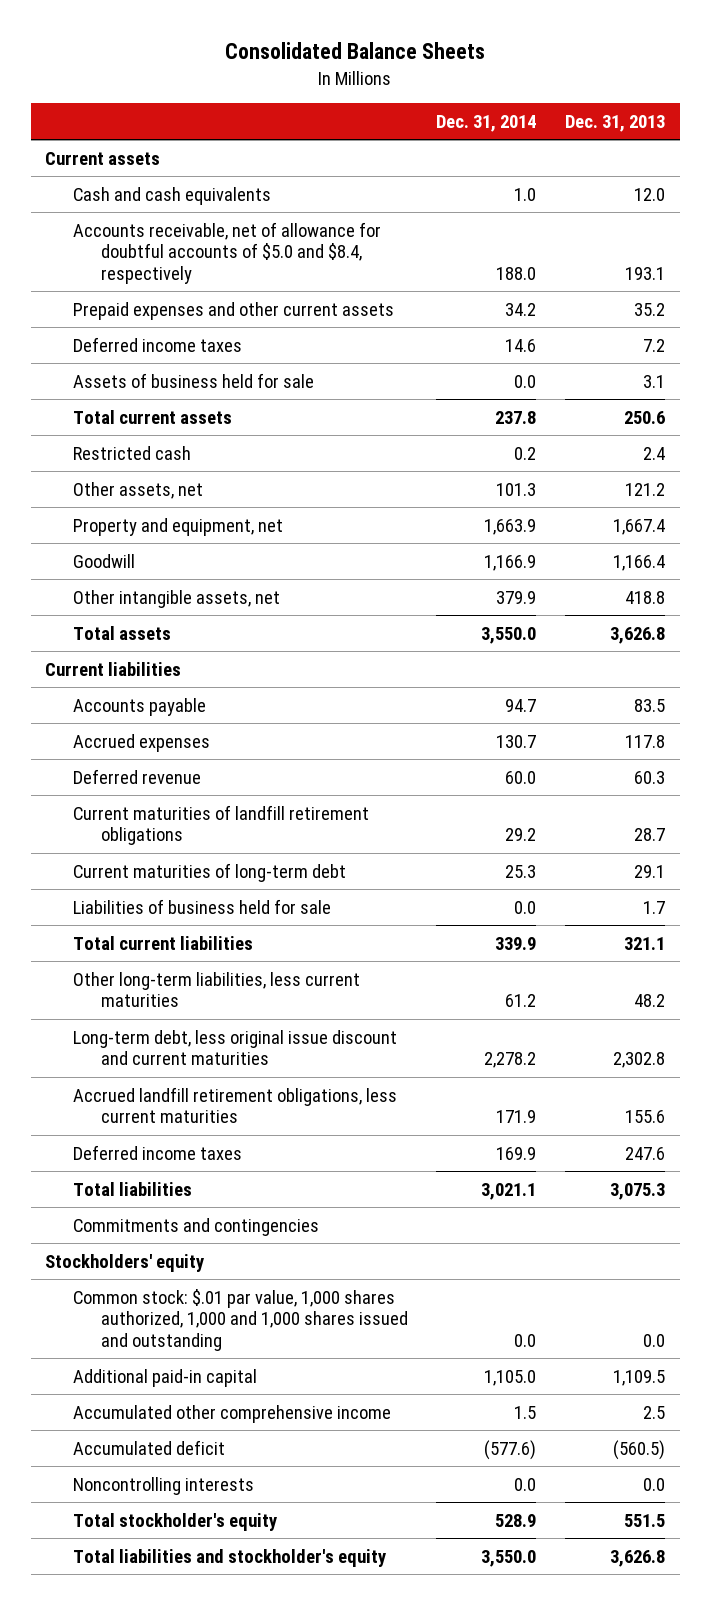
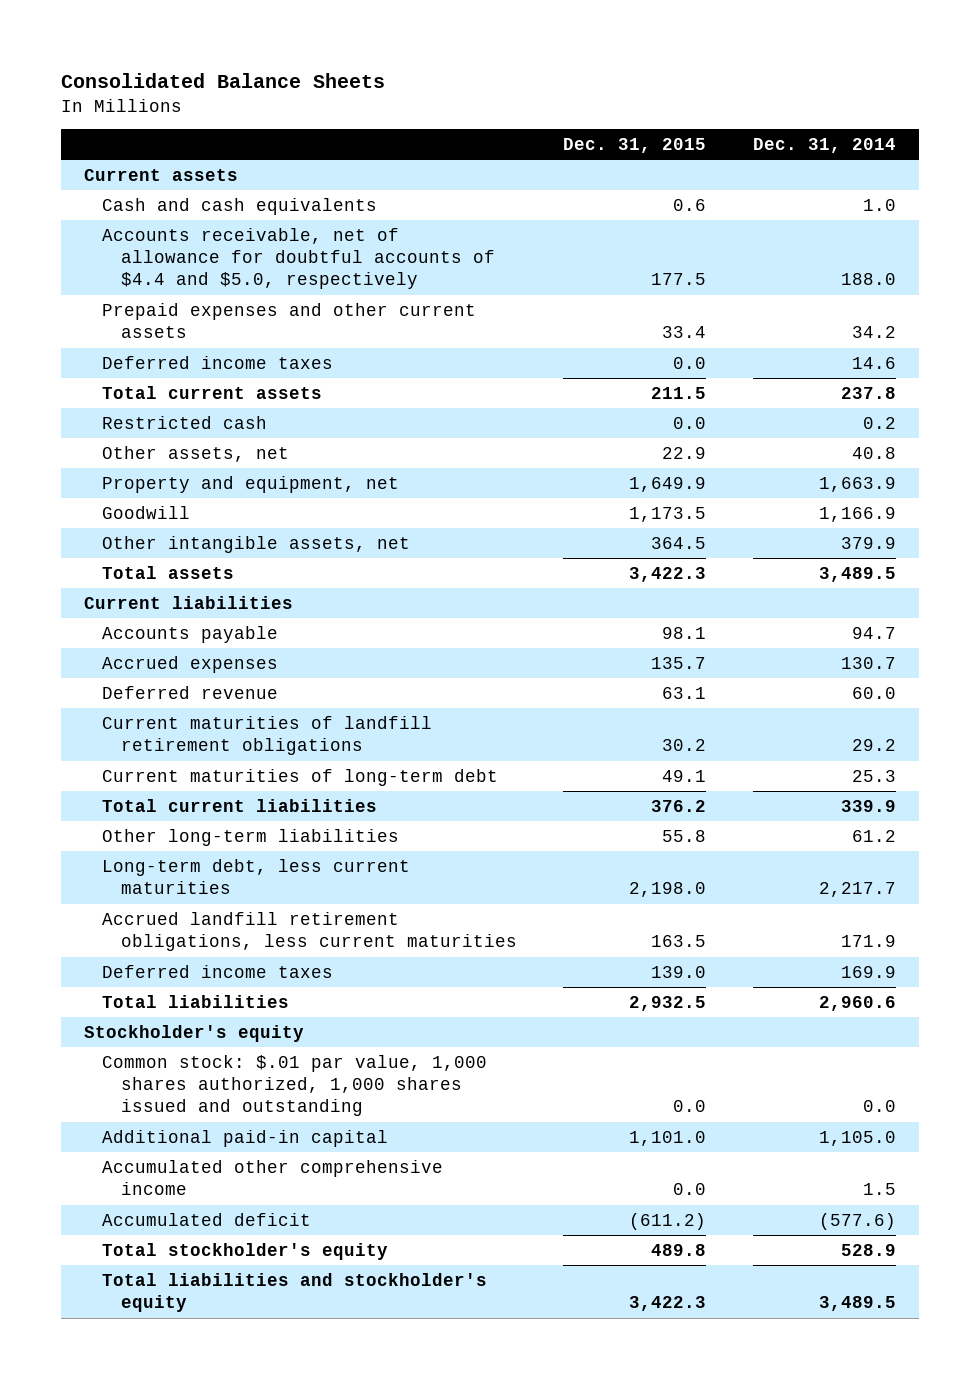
- | Dec. 31, 2014 | Dec. 31, 2013
+ | Dec. 31, 2015 | Dec. 31, 2014
- Accounts receivable, net of allowance for doubtful accounts of $5.0 and $8.4, respectively | 188.0 | 193.1
+ Accounts receivable, net of allowance for doubtful accounts of $4.4 and $5.0, respectively | 177.5 | 188.0
- Assets of business held for sale | 0.0 | 3.1
- Other assets, net | 101.3 | 121.2
+ Other assets, net | 22.9 | 40.8
- Total assets | 3,550.0 | 3,626.8
+ Total assets | 3,422.3 | 3,489.5
- Liabilities of business held for sale | 0.0 | 1.7
- Other long-term liabilities, less current maturities | 61.2 | 48.2
- Long-term debt, less original issue discount and current maturities | 2,278.2 | 2,302.8
+ Other long-term liabilities | 55.8 | 61.2
+ Long-term debt, less current maturities | 2,198.0 | 2,217.7
- Total liabilities | 3,021.1 | 3,075.3
- Commitments and contingencies
- Stockholders' equity
- Common stock: $.01 par value, 1,000 shares authorized, 1,000 and 1,000 shares issued and outstanding | 0.0 | 0.0
+ Total liabilities | 2,932.5 | 2,960.6
+ Stockholder's equity
+ Common stock: $.01 par value, 1,000 shares authorized, 1,000 shares issued and outstanding | 0.0 | 0.0
- Noncontrolling interests | 0.0 | 0.0
- Total liabilities and stockholder's equity | 3,550.0 | 3,626.8
+ Total liabilities and stockholder's equity | 3,422.3 | 3,489.5

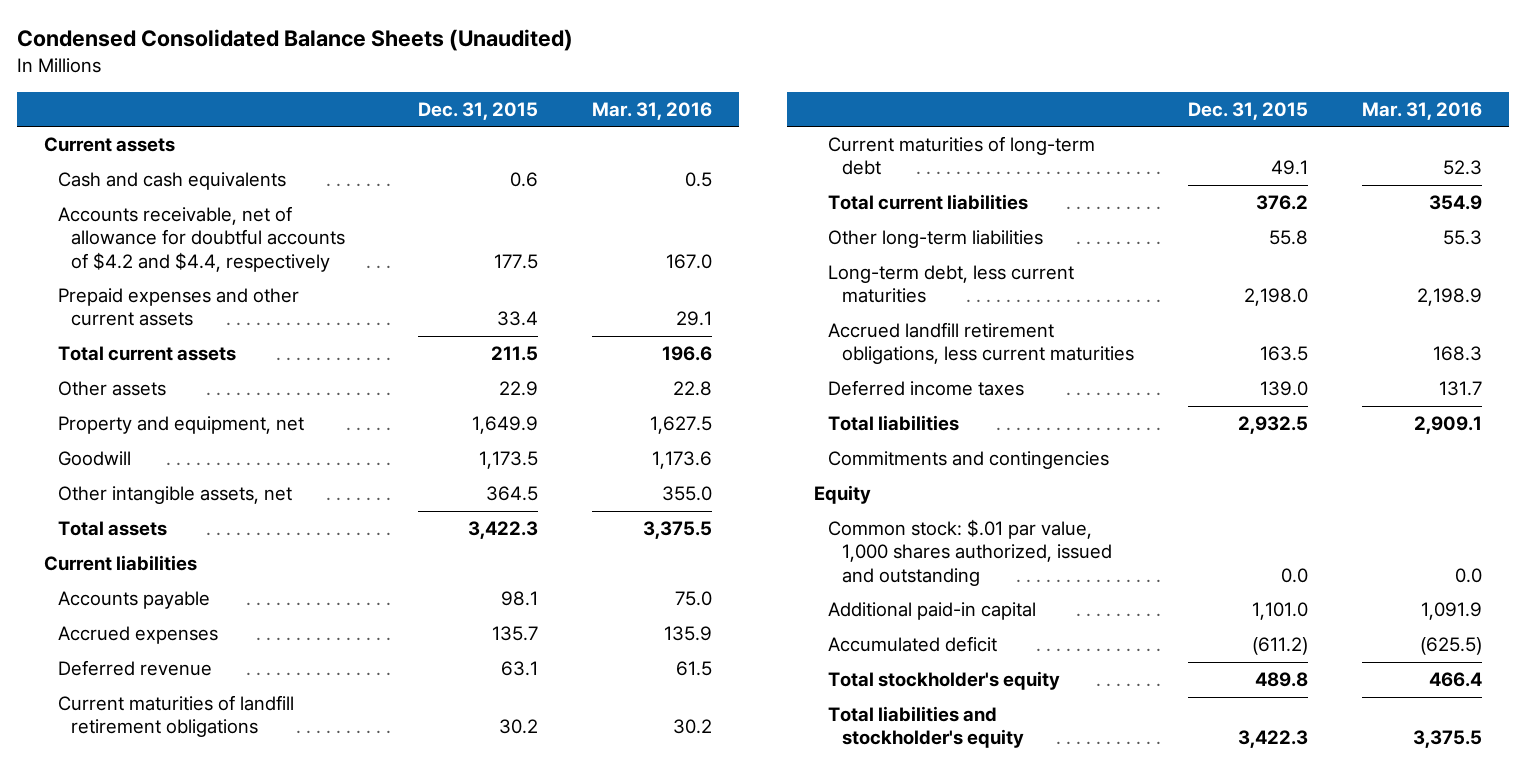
- Consolidated Balance Sheets
+ Condensed Consolidated Balance Sheets (Unaudited)
- | Dec. 31, 2015 | Dec. 31, 2014
+ | Dec. 31, 2015 | Mar. 31, 2016
- Accounts receivable, net of allowance for doubtful accounts of $4.4 and $5.0, respectively | 177.5 | 188.0
+ Accounts receivable, net of allowance for doubtful accounts of $4.2 and $4.4, respectively | 177.5 | 167.0
- Deferred income taxes | 0.0 | 14.6
- Restricted cash | 0.0 | 0.2
- Other assets, net | 22.9 | 40.8
+ Other assets | 22.9 | 22.8
- Stockholder's equity
- Common stock: $.01 par value, 1,000 shares authorized, 1,000 shares issued and outstanding | 0.0 | 0.0
+ Commitments and contingencies
+ Equity
+ Common stock: $.01 par value, 1,000 shares authorized, issued and outstanding | 0.0 | 0.0
- Accumulated other comprehensive income | 0.0 | 1.5

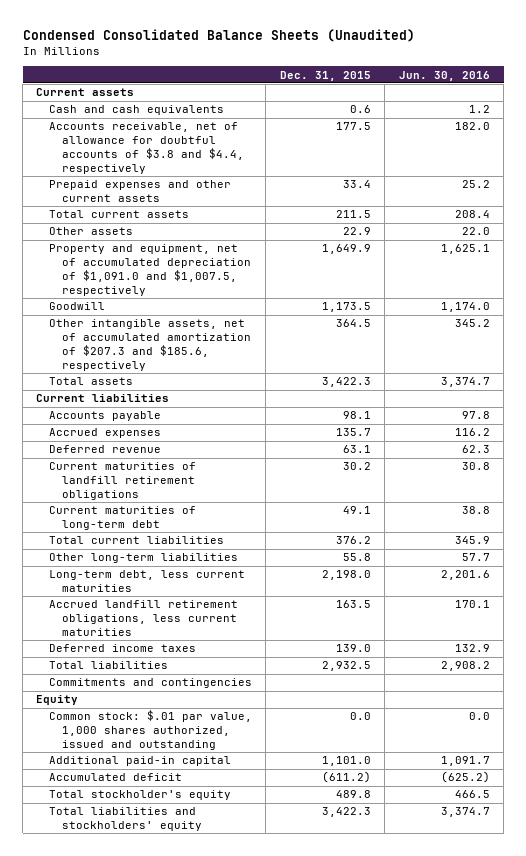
- | Dec. 31, 2015 | Mar. 31, 2016
+ | Dec. 31, 2015 | Jun. 30, 2016
- Accounts receivable, net of allowance for doubtful accounts of $4.2 and $4.4, respectively | 177.5 | 167.0
+ Accounts receivable, net of allowance for doubtful accounts of $3.8 and $4.4, respectively | 177.5 | 182.0
- Property and equipment, net | 1,649.9 | 1,627.5
+ Property and equipment, net of accumulated depreciation of $1,091.0 and $1,007.5, respectively | 1,649.9 | 1,625.1
- Other intangible assets, net | 364.5 | 355.0
+ Other intangible assets, net of accumulated amortization of $207.3 and $185.6, respectively | 364.5 | 345.2
- Total liabilities and stockholder's equity | 3,422.3 | 3,375.5
+ Total liabilities and stockholders' equity | 3,422.3 | 3,374.7

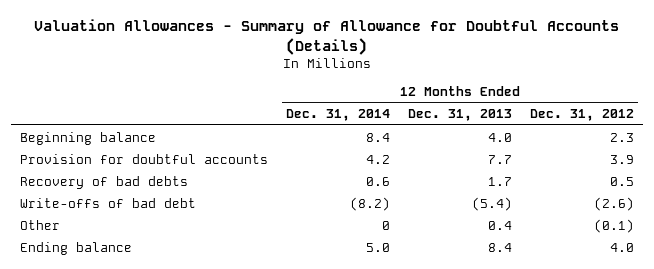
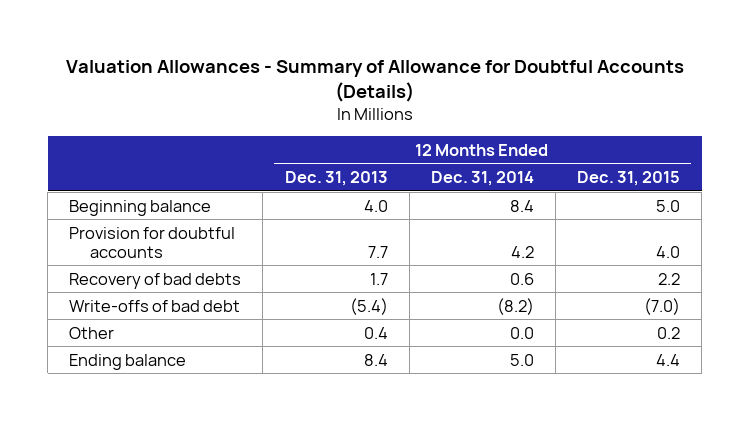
- | 12 Months Ended Dec. 31, 2014 | 12 Months Ended Dec. 31, 2013 | 12 Months Ended Dec. 31, 2012
+ | 12 Months Ended Dec. 31, 2013 | 12 Months Ended Dec. 31, 2014 | 12 Months Ended Dec. 31, 2015
- Other | 0 | 0.4 | (0.1)
+ Other | 0.4 | 0.0 | 0.2

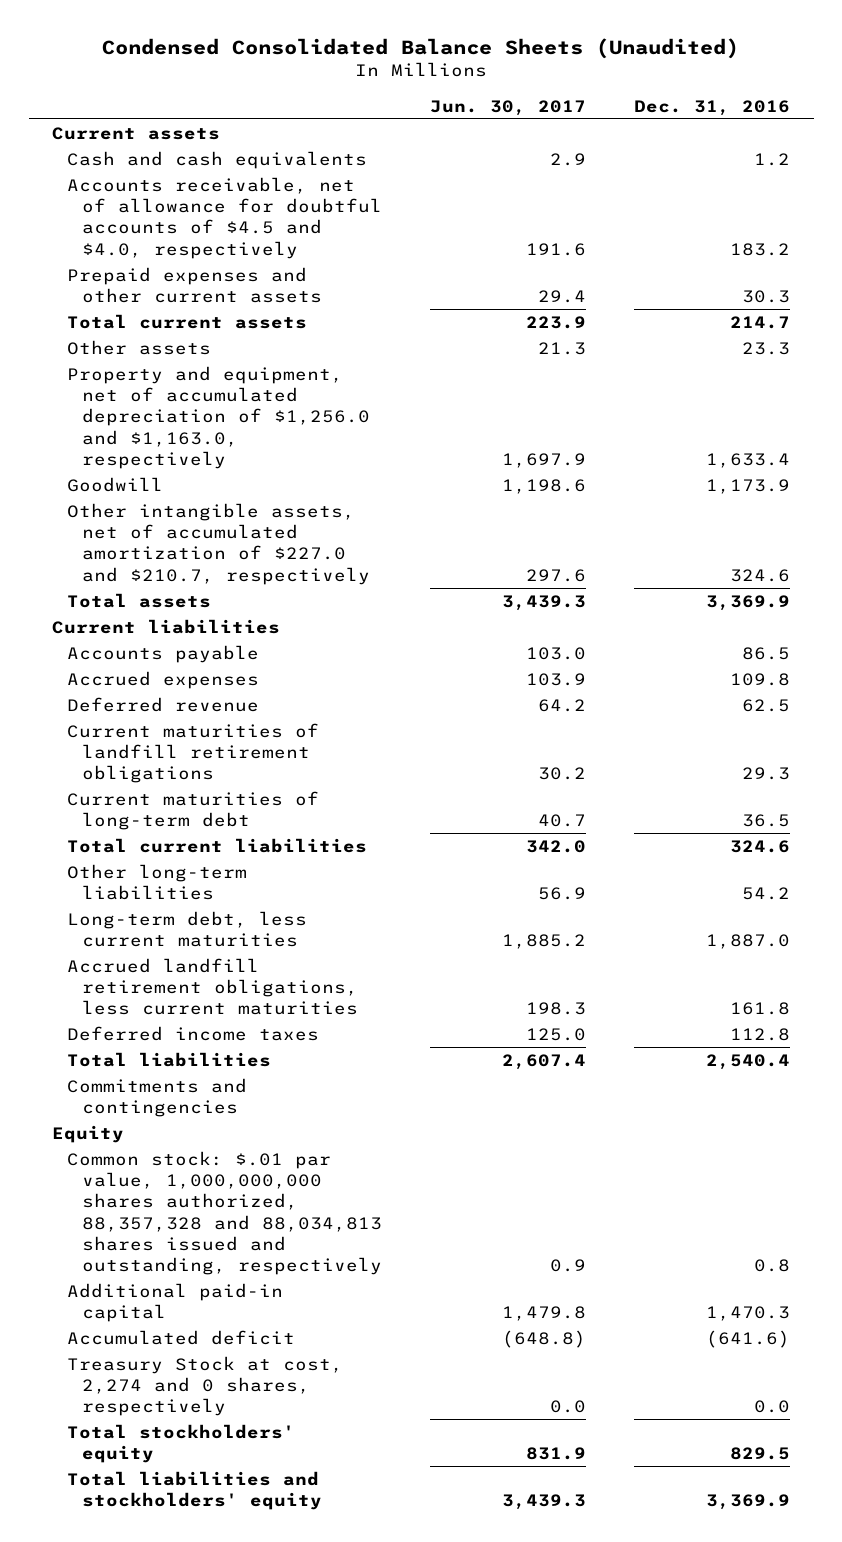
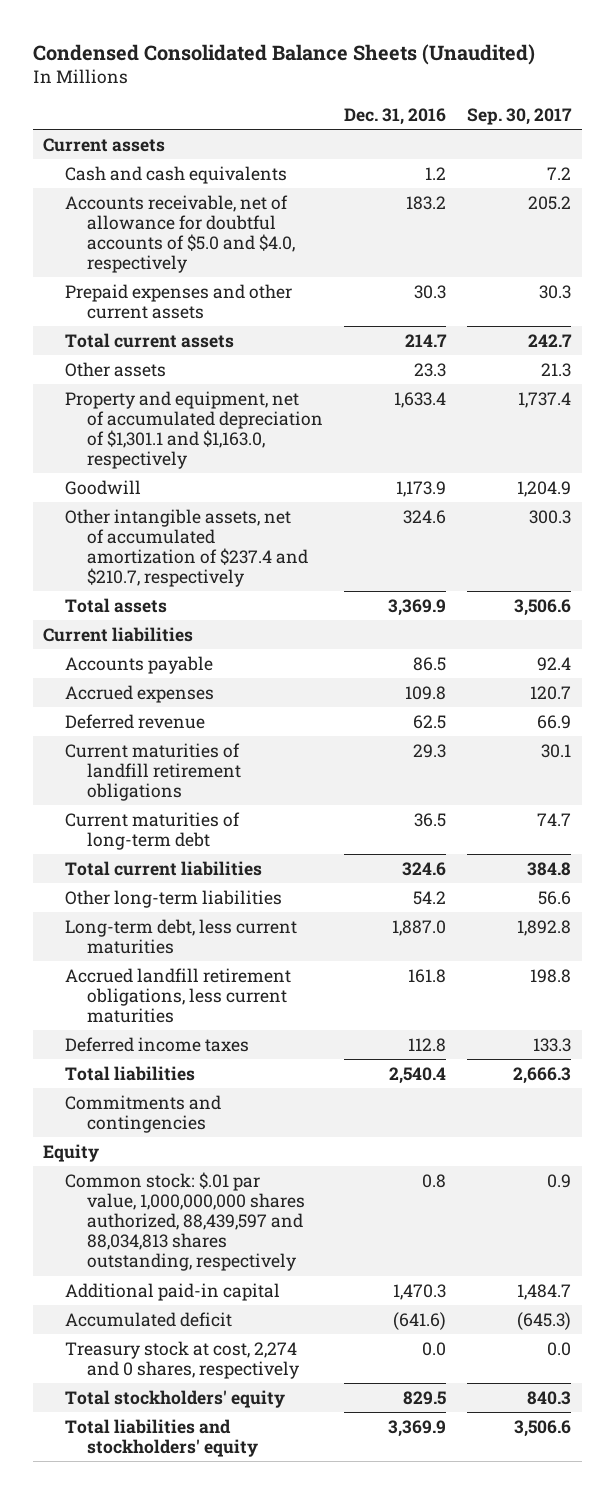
- | Jun. 30, 2017 | Dec. 31, 2016
+ | Dec. 31, 2016 | Sep. 30, 2017
- Accounts receivable, net of allowance for doubtful accounts of $4.5 and $4.0, respectively | 191.6 | 183.2
+ Accounts receivable, net of allowance for doubtful accounts of $5.0 and $4.0, respectively | 183.2 | 205.2
- Property and equipment, net of accumulated depreciation of $1,256.0 and $1,163.0, respectively | 1,697.9 | 1,633.4
+ Property and equipment, net of accumulated depreciation of $1,301.1 and $1,163.0, respectively | 1,633.4 | 1,737.4
- Other intangible assets, net of accumulated amortization of $227.0 and $210.7, respectively | 297.6 | 324.6
+ Other intangible assets, net of accumulated amortization of $237.4 and $210.7, respectively | 324.6 | 300.3
- Common stock: $.01 par value, 1,000,000,000 shares authorized, 88,357,328 and 88,034,813 shares issued and outstanding, respectively | 0.9 | 0.8
+ Common stock: $.01 par value, 1,000,000,000 shares authorized, 88,439,597 and 88,034,813 shares outstanding, respectively | 0.8 | 0.9
- Treasury Stock at cost, 2,274 and 0 shares, respectively | 0.0 | 0.0
+ Treasury stock at cost, 2,274 and 0 shares, respectively | 0.0 | 0.0

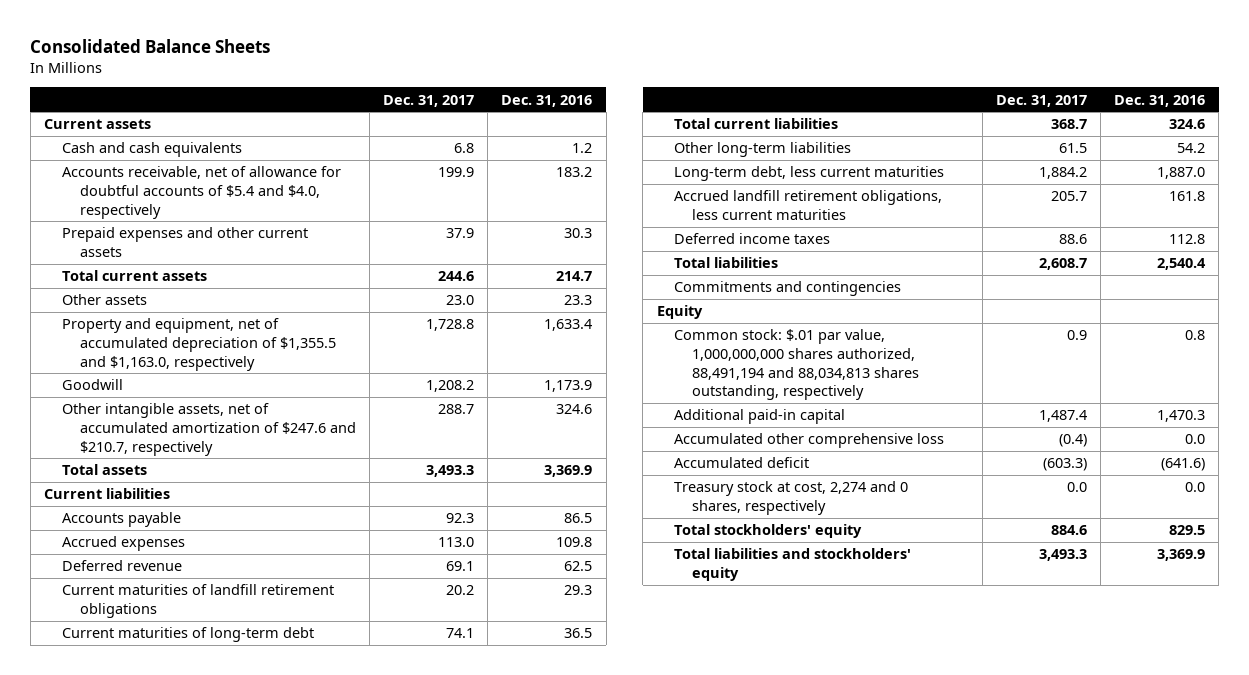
- Condensed Consolidated Balance Sheets (Unaudited)
+ Consolidated Balance Sheets
- | Dec. 31, 2016 | Sep. 30, 2017
+ | Dec. 31, 2017 | Dec. 31, 2016
- Accounts receivable, net of allowance for doubtful accounts of $5.0 and $4.0, respectively | 183.2 | 205.2
+ Accounts receivable, net of allowance for doubtful accounts of $5.4 and $4.0, respectively | 199.9 | 183.2
- Property and equipment, net of accumulated depreciation of $1,301.1 and $1,163.0, respectively | 1,633.4 | 1,737.4
+ Property and equipment, net of accumulated depreciation of $1,355.5 and $1,163.0, respectively | 1,728.8 | 1,633.4
- Other intangible assets, net of accumulated amortization of $237.4 and $210.7, respectively | 324.6 | 300.3
+ Other intangible assets, net of accumulated amortization of $247.6 and $210.7, respectively | 288.7 | 324.6
- Common stock: $.01 par value, 1,000,000,000 shares authorized, 88,439,597 and 88,034,813 shares outstanding, respectively | 0.8 | 0.9
+ Common stock: $.01 par value, 1,000,000,000 shares authorized, 88,491,194 and 88,034,813 shares outstanding, respectively | 0.9 | 0.8
+ Accumulated other comprehensive loss | (0.4) | 0.0

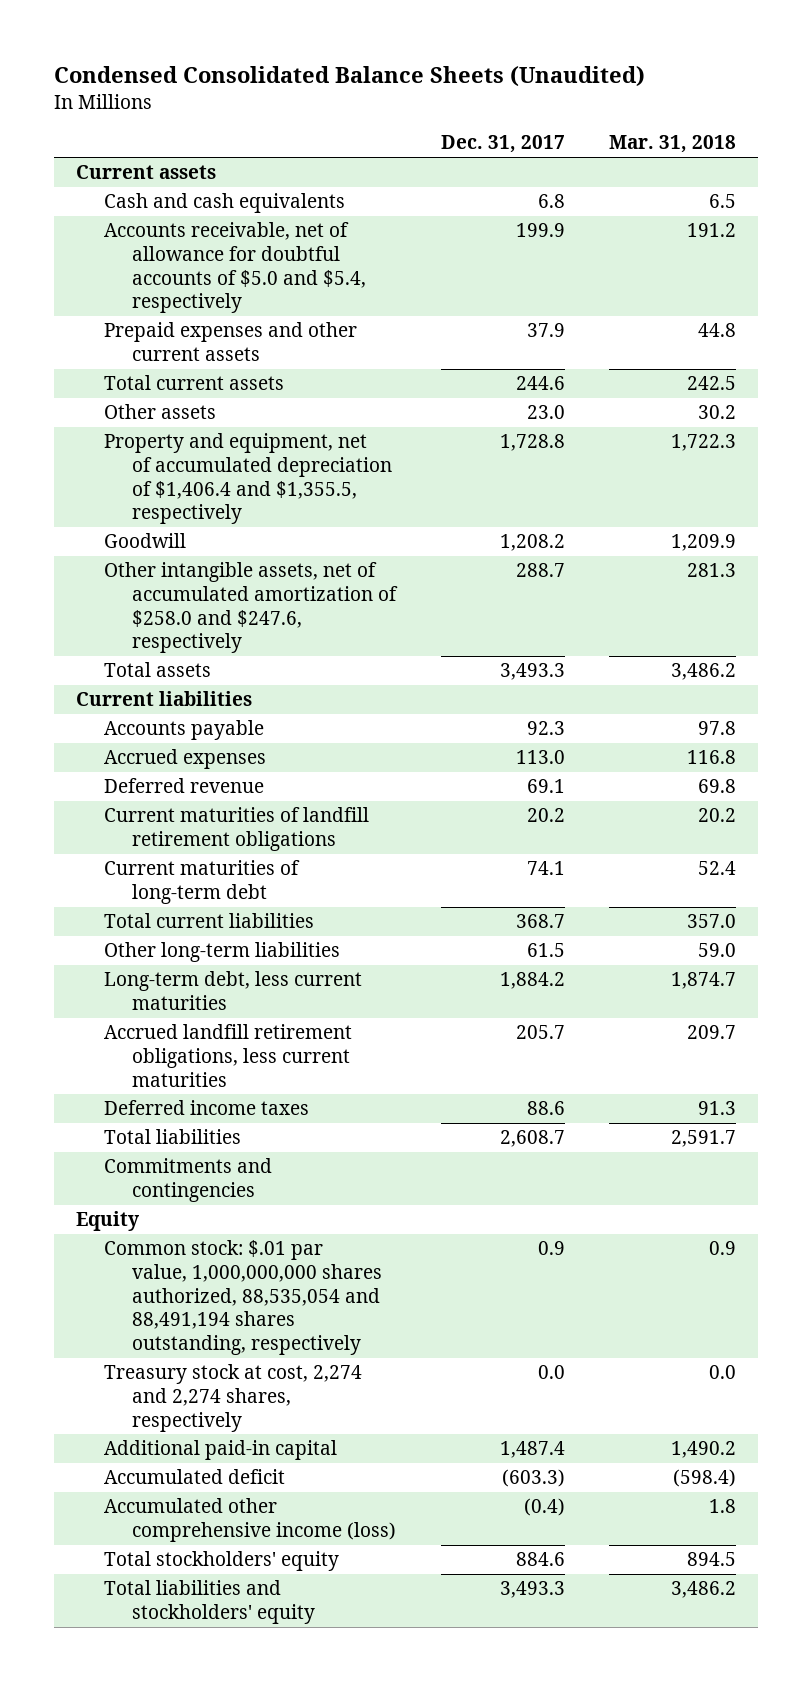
- Consolidated Balance Sheets
+ Condensed Consolidated Balance Sheets (Unaudited)
- | Dec. 31, 2017 | Dec. 31, 2016
+ | Dec. 31, 2017 | Mar. 31, 2018
- Accounts receivable, net of allowance for doubtful accounts of $5.4 and $4.0, respectively | 199.9 | 183.2
+ Accounts receivable, net of allowance for doubtful accounts of $5.0 and $5.4, respectively | 199.9 | 191.2
- Property and equipment, net of accumulated depreciation of $1,355.5 and $1,163.0, respectively | 1,728.8 | 1,633.4
+ Property and equipment, net of accumulated depreciation of $1,406.4 and $1,355.5, respectively | 1,728.8 | 1,722.3
- Other intangible assets, net of accumulated amortization of $247.6 and $210.7, respectively | 288.7 | 324.6
+ Other intangible assets, net of accumulated amortization of $258.0 and $247.6, respectively | 288.7 | 281.3
- Common stock: $.01 par value, 1,000,000,000 shares authorized, 88,491,194 and 88,034,813 shares outstanding, respectively | 0.9 | 0.8
+ Common stock: $.01 par value, 1,000,000,000 shares authorized, 88,535,054 and 88,491,194 shares outstanding, respectively | 0.9 | 0.9
+ Treasury stock at cost, 2,274 and 2,274 shares, respectively | 0.0 | 0.0
- Accumulated other comprehensive loss | (0.4) | 0.0
- Treasury stock at cost, 2,274 and 0 shares, respectively | 0.0 | 0.0
+ Accumulated other comprehensive income (loss) | (0.4) | 1.8

